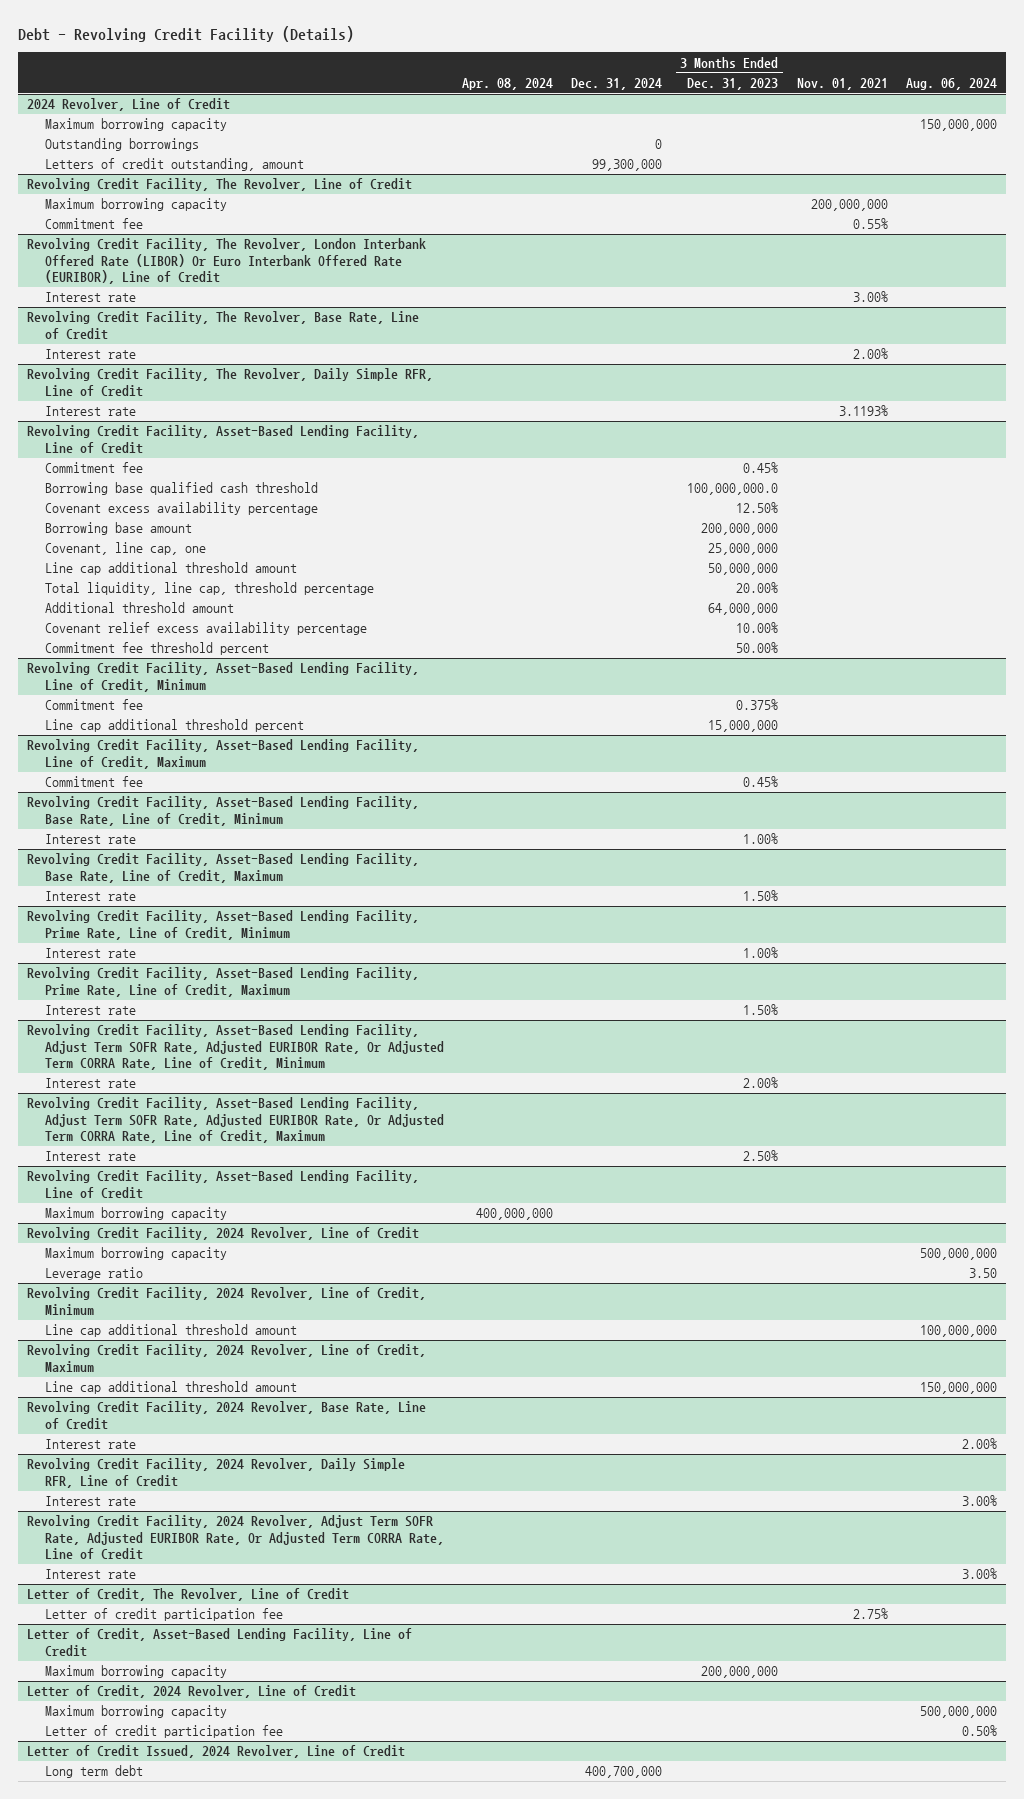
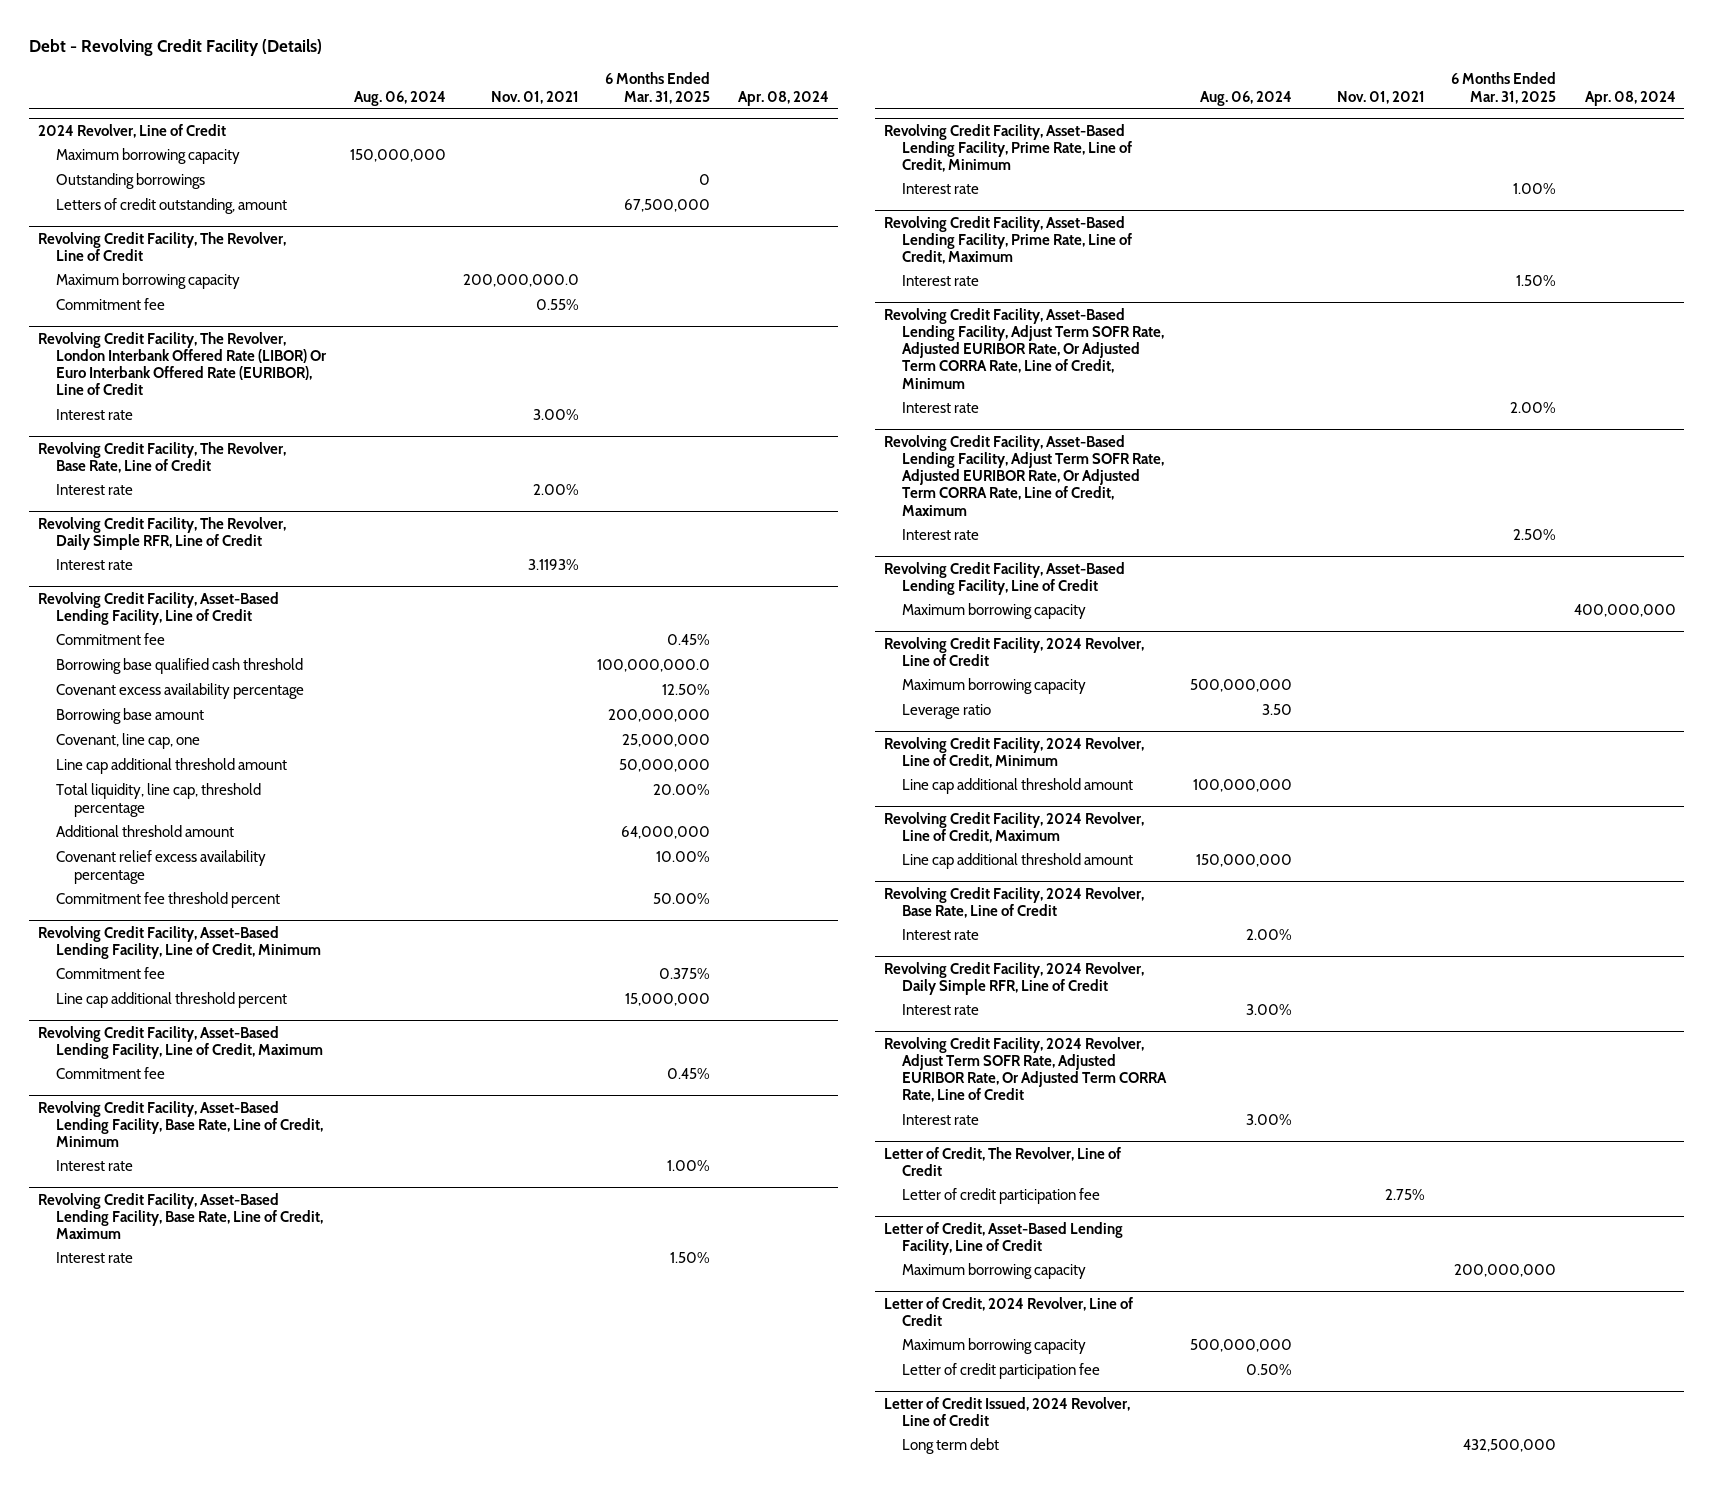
- | Apr. 08, 2024 | Dec. 31, 2024 | 3 Months Ended Dec. 31, 2023 | Nov. 01, 2021 | Aug. 06, 2024
+ | Aug. 06, 2024 | Nov. 01, 2021 | 6 Months Ended Mar. 31, 2025 | Apr. 08, 2024
@ Revolving Credit Facility, The Revolver, Line of Credit
- Maximum borrowing capacity | | | | 200,000,000 |
+ Maximum borrowing capacity | | 200,000,000.0 | |

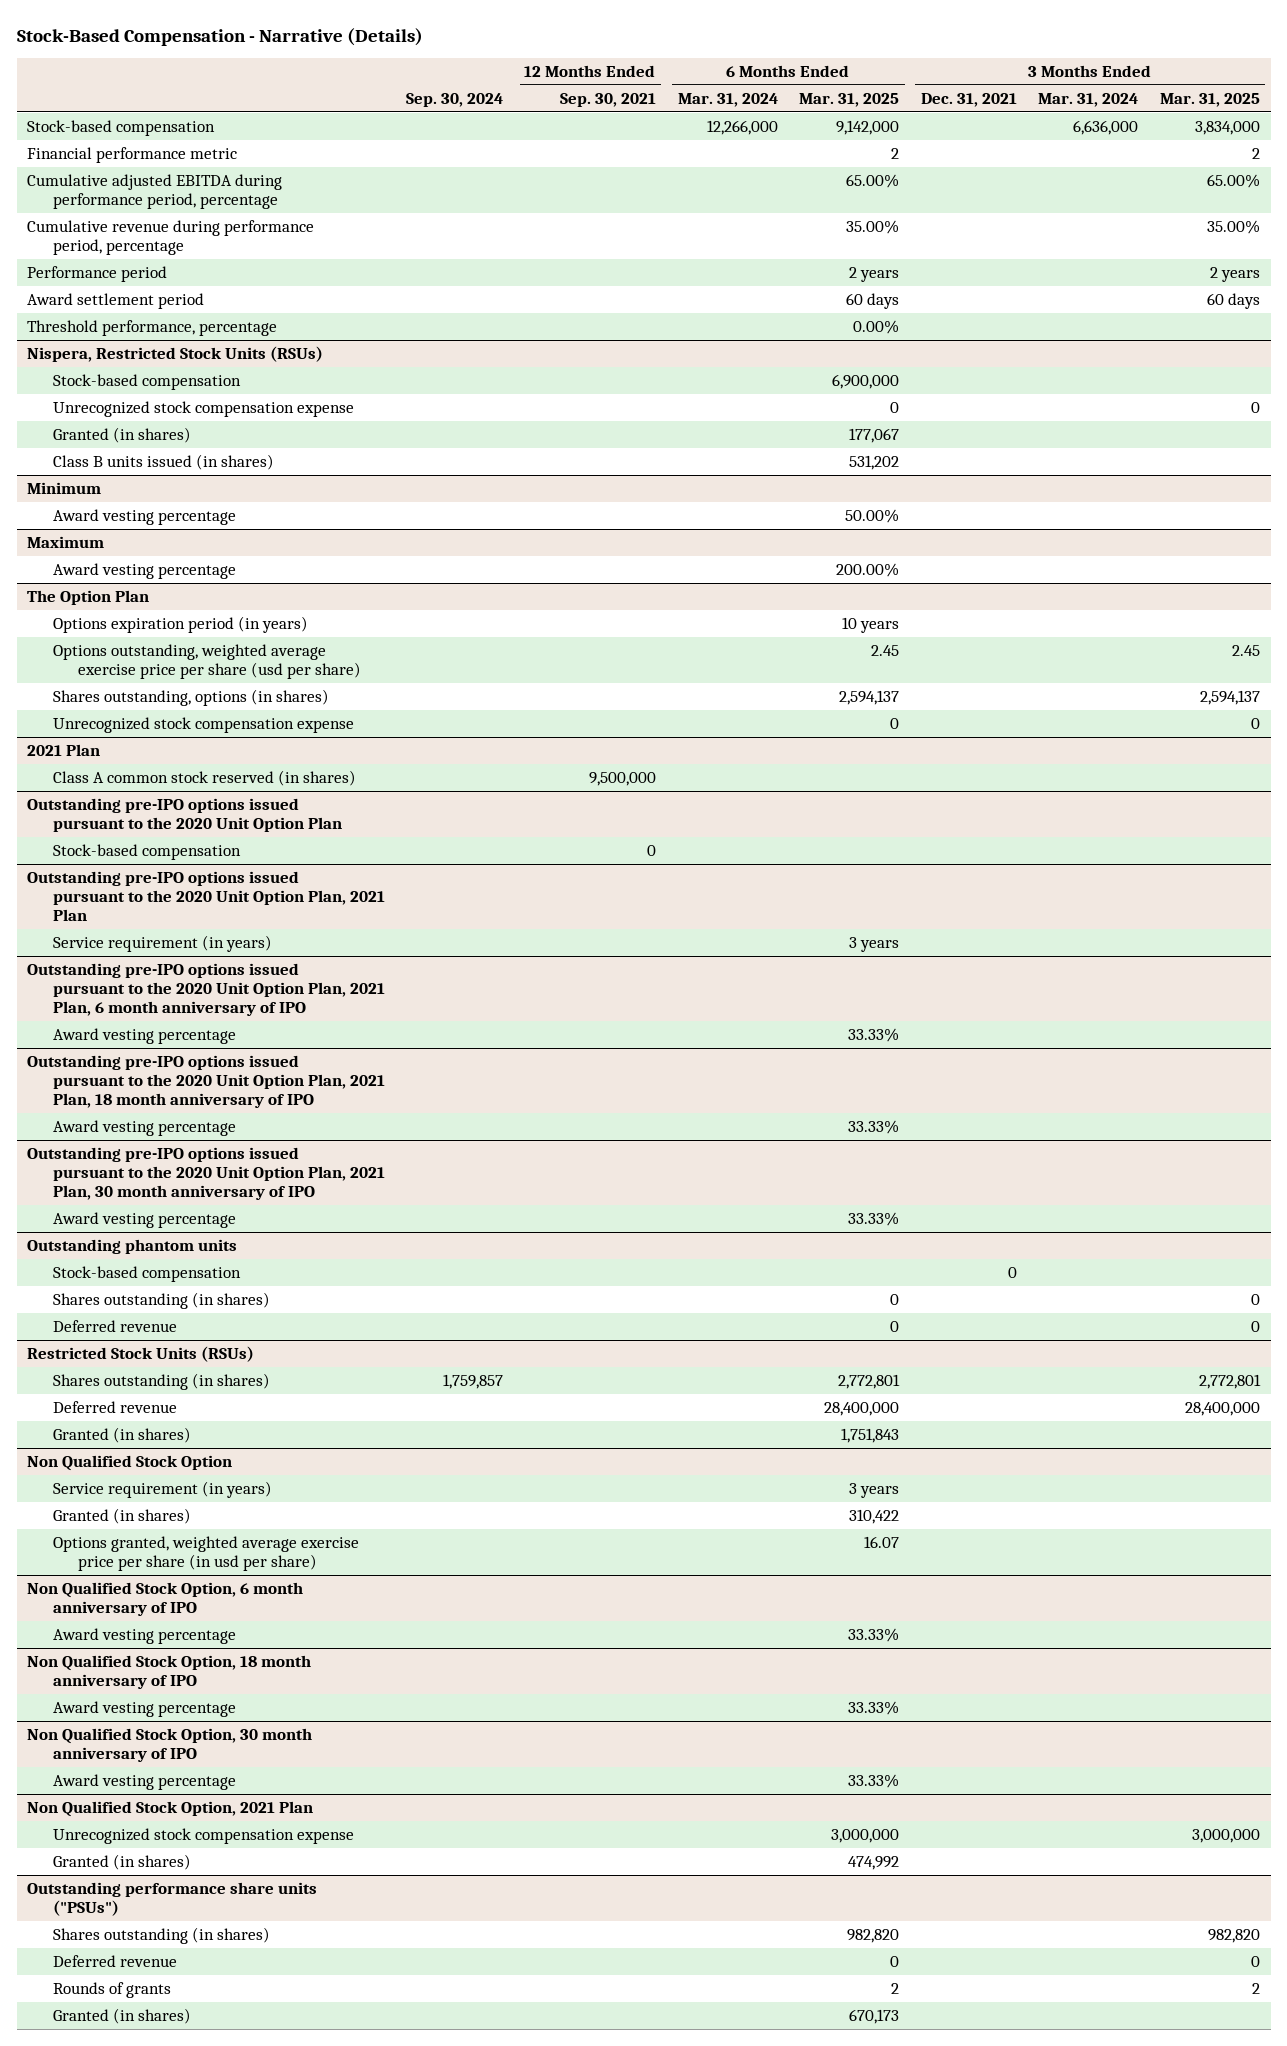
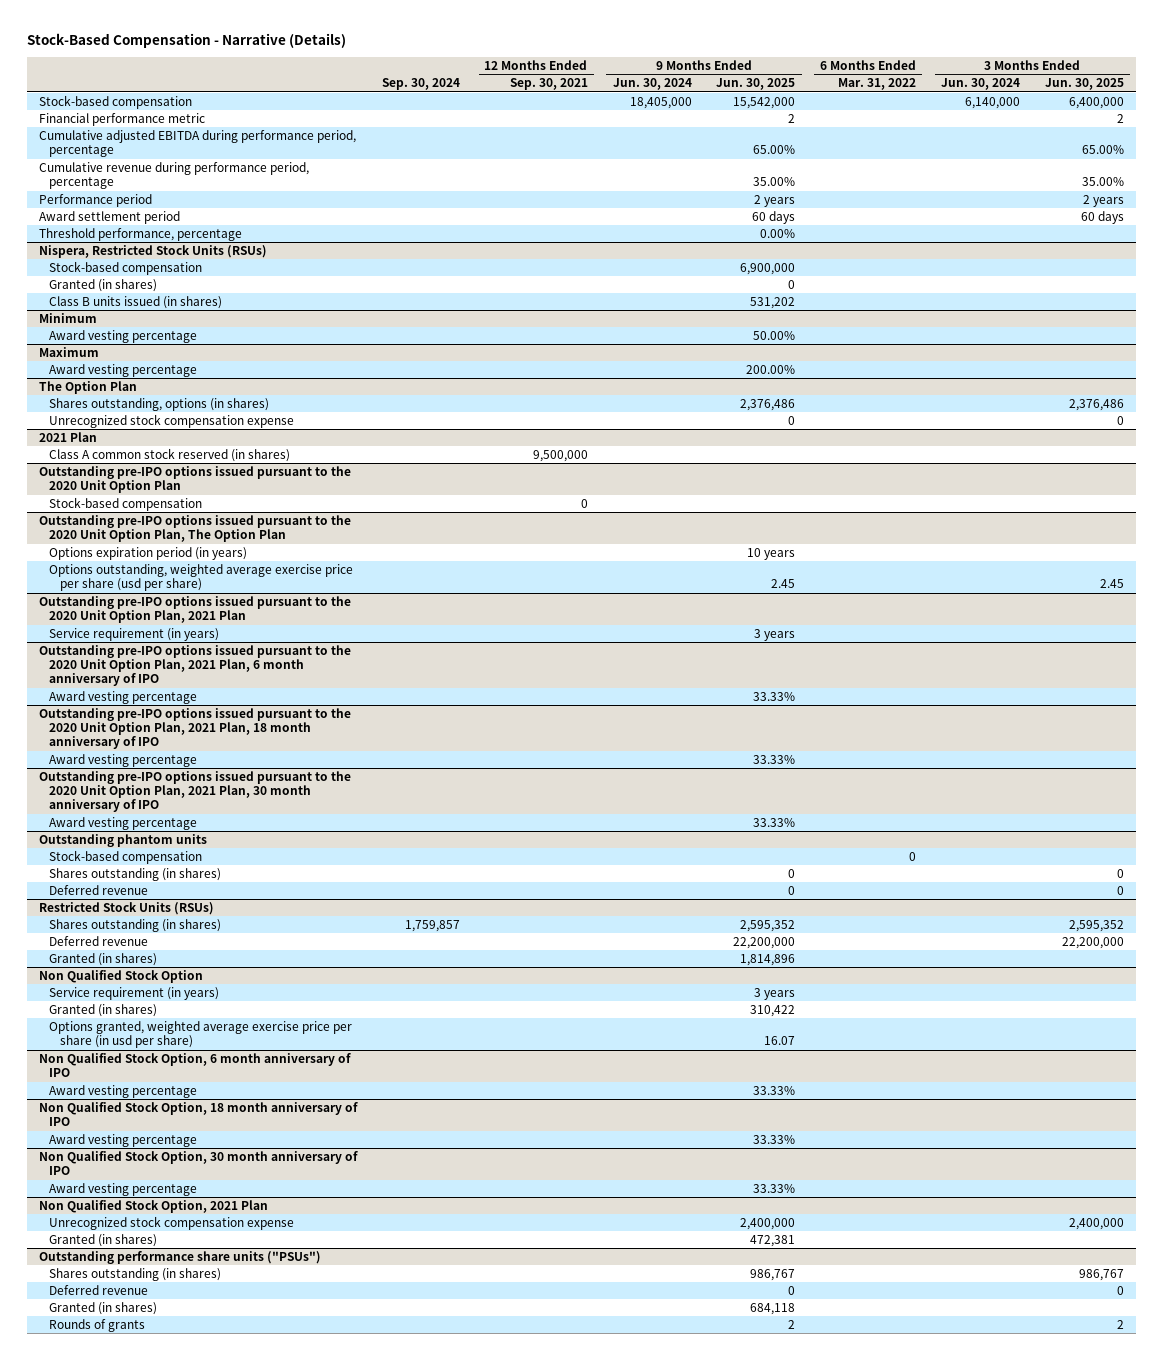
- | Sep. 30, 2024 | 12 Months Ended Sep. 30, 2021 | 6 Months Ended Mar. 31, 2024 | 6 Months Ended Mar. 31, 2025 | 3 Months Ended Dec. 31, 2021 | 3 Months Ended Mar. 31, 2024 | 3 Months Ended Mar. 31, 2025
+ | Sep. 30, 2024 | 12 Months Ended Sep. 30, 2021 | 9 Months Ended Jun. 30, 2024 | 9 Months Ended Jun. 30, 2025 | 6 Months Ended Mar. 31, 2022 | 3 Months Ended Jun. 30, 2024 | 3 Months Ended Jun. 30, 2025
@ Nispera, Restricted Stock Units (RSUs)
- Unrecognized stock compensation expense | | | | 0 | | | 0
@ The Option Plan
- Options expiration period (in years) | | | | 10 years | | |
- Options outstanding, weighted average exercise price per share (usd per share) | | | | 2.45 | | | 2.45
+ Outstanding pre-IPO options issued pursuant to the 2020 Unit Option Plan, The Option Plan
+ Options expiration period (in years) | | | | 10 years | | |
+ Options outstanding, weighted average exercise price per share (usd per share) | | | | 2.45 | | | 2.45
@ Outstanding performance share units ("PSUs")
moved down: Rounds of grants | | | | 2 | | | 2

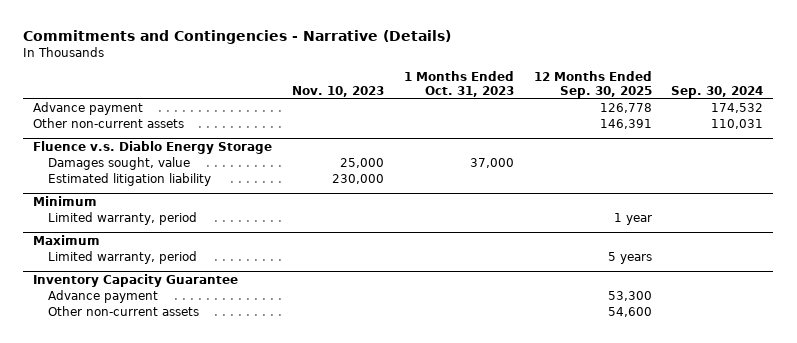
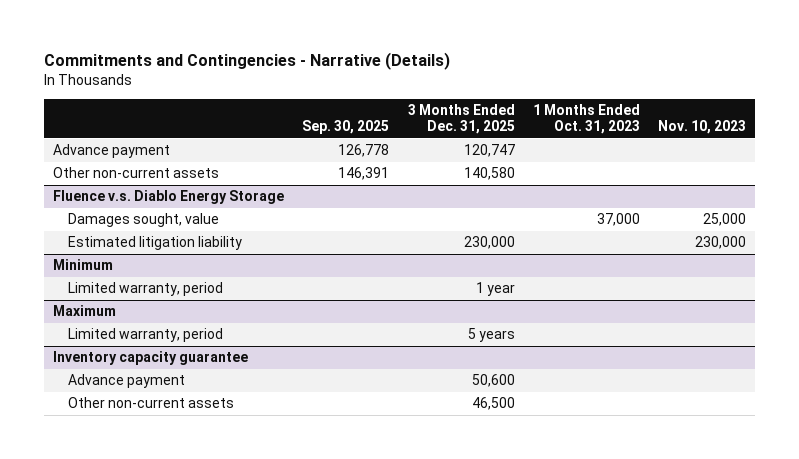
- | Nov. 10, 2023 | 1 Months Ended Oct. 31, 2023 | 12 Months Ended Sep. 30, 2025 | Sep. 30, 2024
+ | Sep. 30, 2025 | 3 Months Ended Dec. 31, 2025 | 1 Months Ended Oct. 31, 2023 | Nov. 10, 2023
- Inventory Capacity Guarantee
+ Inventory capacity guarantee

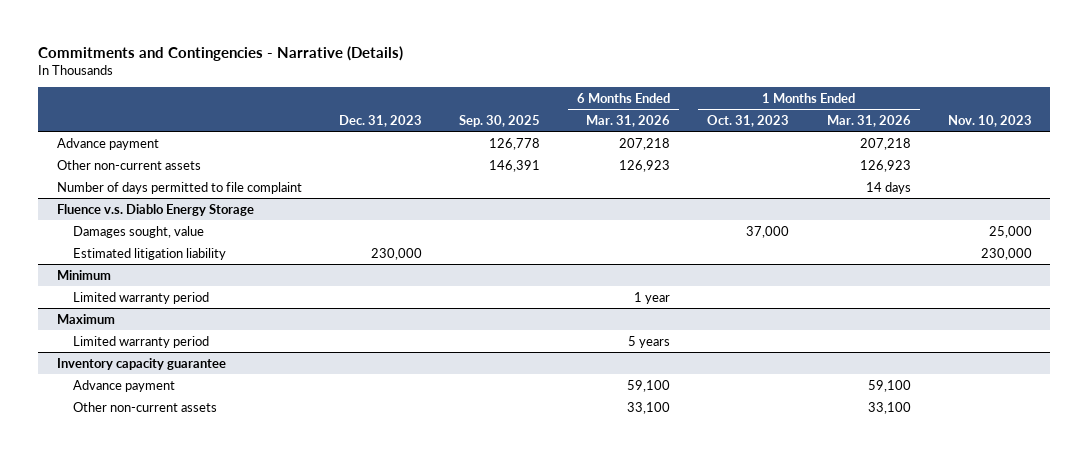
- | Sep. 30, 2025 | 3 Months Ended Dec. 31, 2025 | 1 Months Ended Oct. 31, 2023 | Nov. 10, 2023
+ | Dec. 31, 2023 | Sep. 30, 2025 | 6 Months Ended Mar. 31, 2026 | 1 Months Ended Oct. 31, 2023 | 1 Months Ended Mar. 31, 2026 | Nov. 10, 2023
+ Number of days permitted to file complaint | | | | | 14 days |
@ Minimum
- Limited warranty, period | | 1 year | |
+ Limited warranty period | | | 1 year | | |
@ Maximum
- Limited warranty, period | | 5 years | |
+ Limited warranty period | | | 5 years | | |

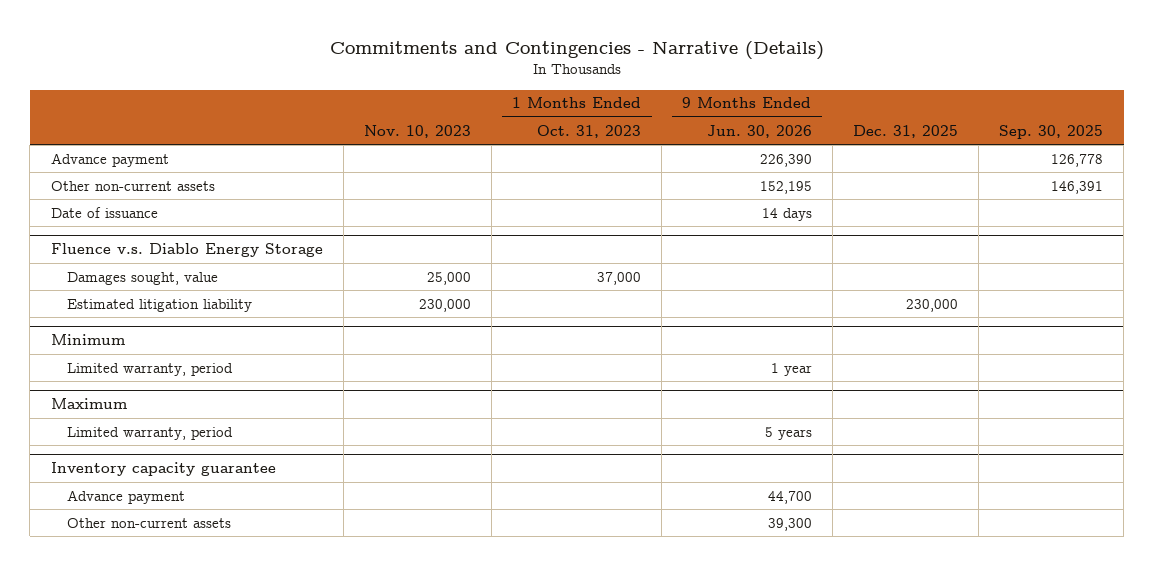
- | Dec. 31, 2023 | Sep. 30, 2025 | 6 Months Ended Mar. 31, 2026 | 1 Months Ended Oct. 31, 2023 | 1 Months Ended Mar. 31, 2026 | Nov. 10, 2023
+ | Nov. 10, 2023 | 1 Months Ended Oct. 31, 2023 | 9 Months Ended Jun. 30, 2026 | Dec. 31, 2025 | Sep. 30, 2025
- Number of days permitted to file complaint | | | | | 14 days |
+ Date of issuance | | | 14 days | |
@ Minimum
- Limited warranty period | | | 1 year | | |
+ Limited warranty, period | | | 1 year | |
@ Maximum
- Limited warranty period | | | 5 years | | |
+ Limited warranty, period | | | 5 years | |

